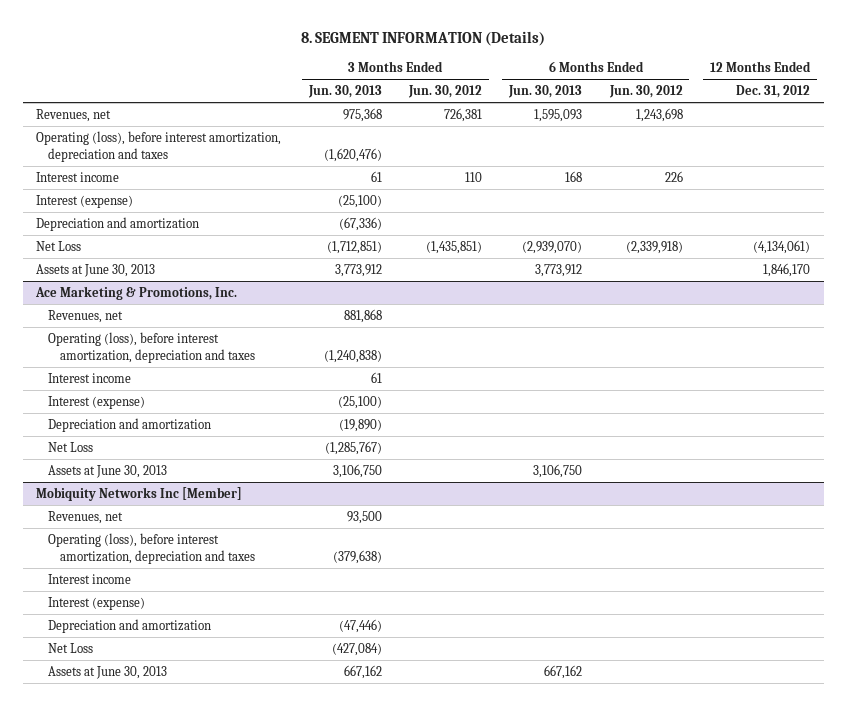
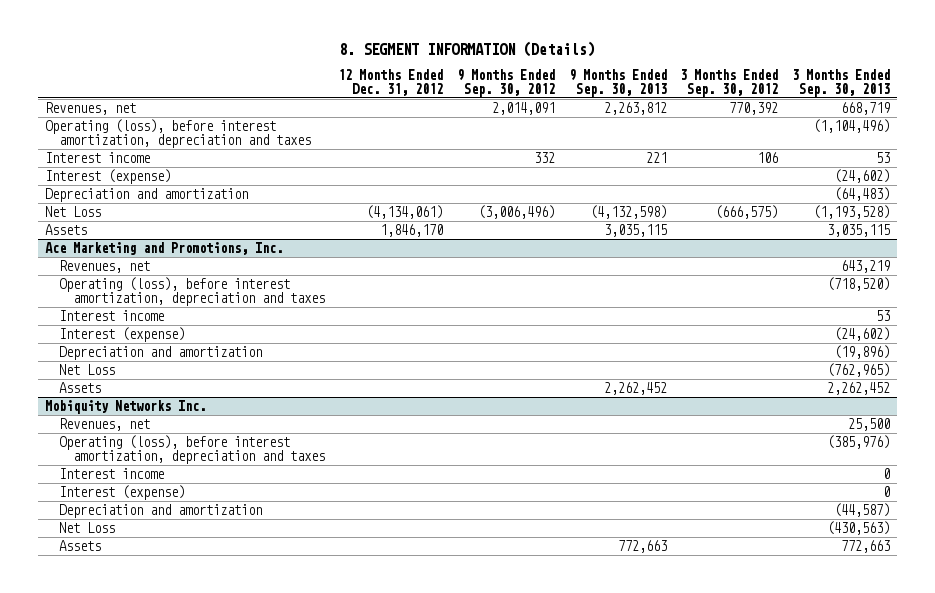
- | 3 Months Ended Jun. 30, 2013 | 3 Months Ended Jun. 30, 2012 | 6 Months Ended Jun. 30, 2013 | 6 Months Ended Jun. 30, 2012 | 12 Months Ended Dec. 31, 2012
+ | 12 Months Ended Dec. 31, 2012 | 9 Months Ended Sep. 30, 2012 | 9 Months Ended Sep. 30, 2013 | 3 Months Ended Sep. 30, 2012 | 3 Months Ended Sep. 30, 2013
- Assets at June 30, 2013 | 3,773,912 | | 3,773,912 | | 1,846,170
- Ace Marketing & Promotions, Inc.
+ Assets | 1,846,170 | | 3,035,115 | | 3,035,115
+ Ace Marketing and Promotions, Inc.
- Assets at June 30, 2013 | 3,106,750 | | 3,106,750 | |
- Mobiquity Networks Inc [Member]
+ Assets | | | 2,262,452 | | 2,262,452
+ Mobiquity Networks Inc.
- Assets at June 30, 2013 | 667,162 | | 667,162 | |
+ Assets | | | 772,663 | | 772,663

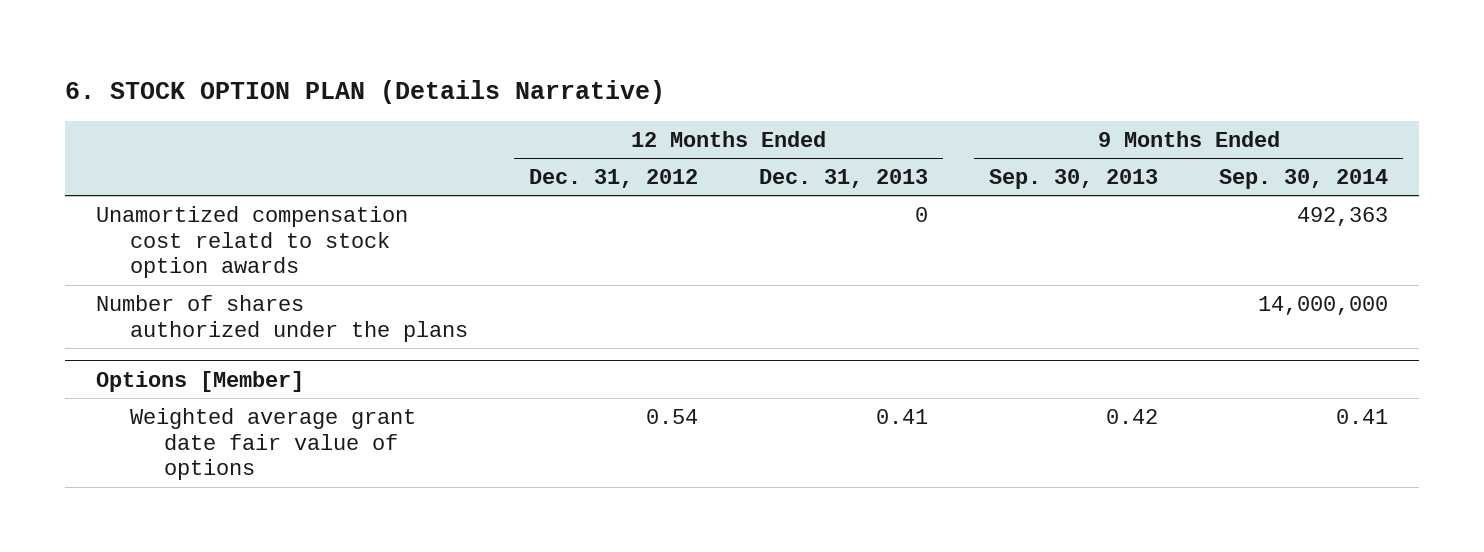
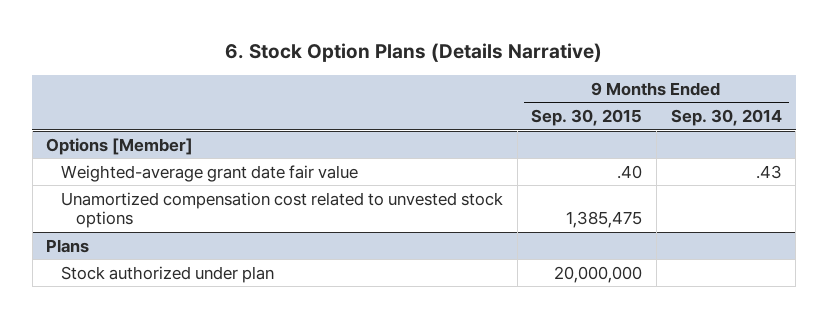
- 6. STOCK OPTION PLAN (Details Narrative)
+ 6. Stock Option Plans (Details Narrative)
- | 12 Months Ended Dec. 31, 2012 | 12 Months Ended Dec. 31, 2013 | 9 Months Ended Sep. 30, 2013 | 9 Months Ended Sep. 30, 2014
+ | 9 Months Ended Sep. 30, 2015 | 9 Months Ended Sep. 30, 2014
- Unamortized compensation cost relatd to stock option awards | | 0 | | 492,363
- Number of shares authorized under the plans | | | | 14,000,000
@ Options [Member]
- Weighted average grant date fair value of options | 0.54 | 0.41 | 0.42 | 0.41
+ Weighted-average grant date fair value | .40 | .43
+ Unamortized compensation cost related to unvested stock options | 1,385,475 |
+ Plans
+ Stock authorized under plan | 20,000,000 |

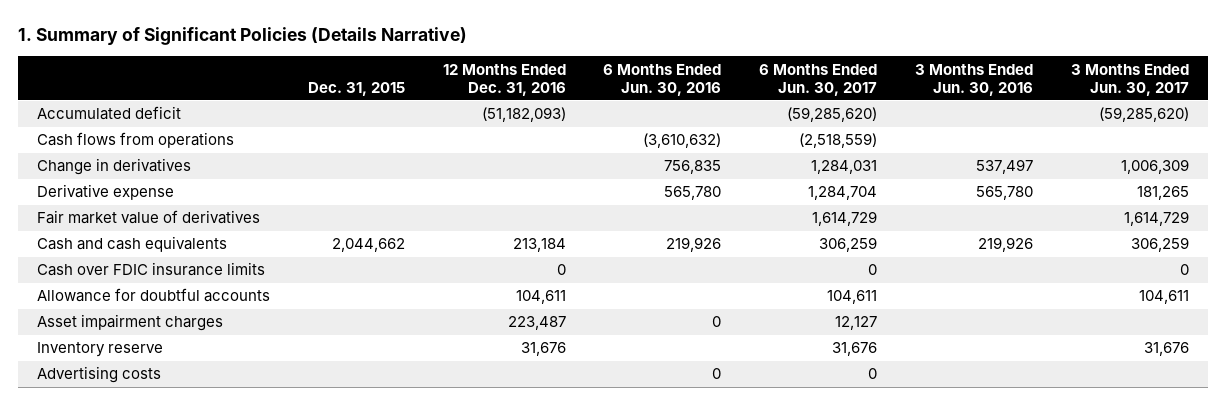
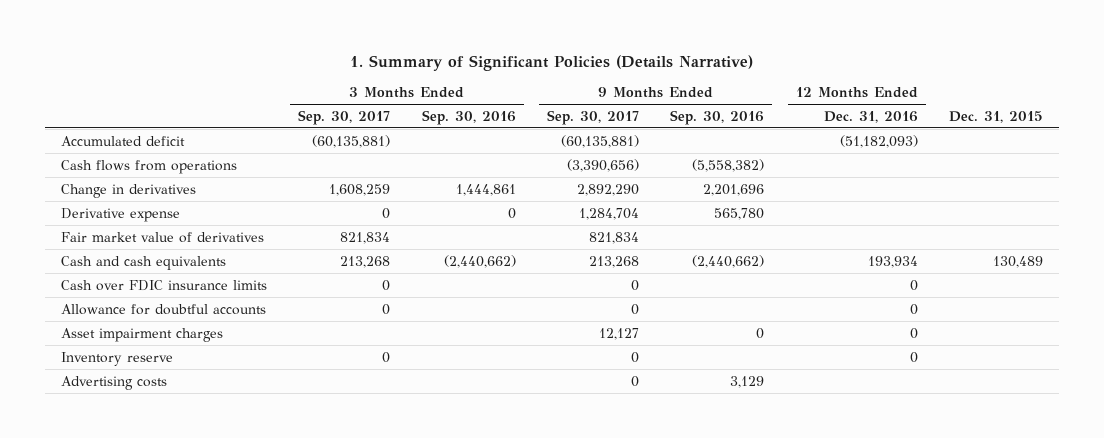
- | Dec. 31, 2015 | 12 Months Ended Dec. 31, 2016 | 6 Months Ended Jun. 30, 2016 | 6 Months Ended Jun. 30, 2017 | 3 Months Ended Jun. 30, 2016 | 3 Months Ended Jun. 30, 2017
+ | 3 Months Ended Sep. 30, 2017 | 3 Months Ended Sep. 30, 2016 | 9 Months Ended Sep. 30, 2017 | 9 Months Ended Sep. 30, 2016 | 12 Months Ended Dec. 31, 2016 | Dec. 31, 2015
- Cash and cash equivalents | 2,044,662 | 213,184 | 219,926 | 306,259 | 219,926 | 306,259
+ Cash and cash equivalents | 213,268 | (2,440,662) | 213,268 | (2,440,662) | 193,934 | 130,489
- Allowance for doubtful accounts | | 104,611 | | 104,611 | | 104,611
- Asset impairment charges | | 223,487 | 0 | 12,127 | |
- Inventory reserve | | 31,676 | | 31,676 | | 31,676
+ Allowance for doubtful accounts | 0 | | 0 | | 0 |
+ Asset impairment charges | | | 12,127 | 0 | 0 |
+ Inventory reserve | 0 | | 0 | | 0 |

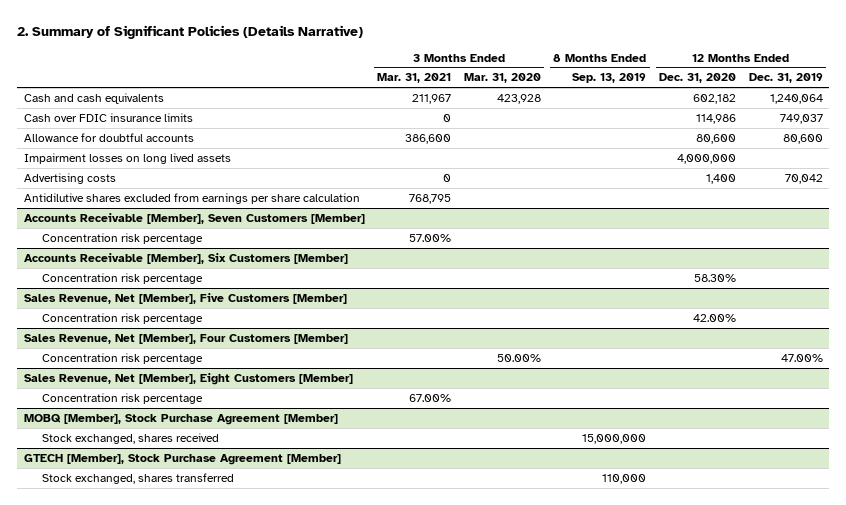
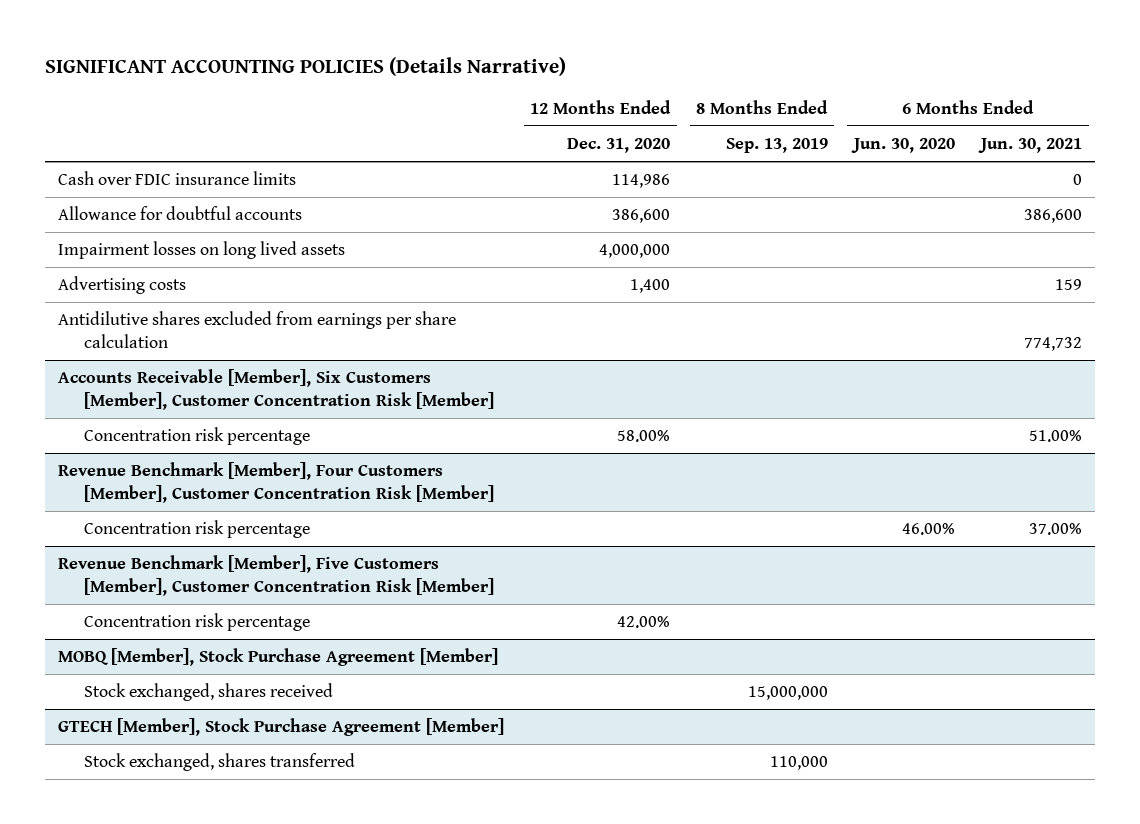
- 2. Summary of Significant Policies (Details Narrative)
+ SIGNIFICANT ACCOUNTING POLICIES (Details Narrative)
- | 3 Months Ended Mar. 31, 2021 | 3 Months Ended Mar. 31, 2020 | 8 Months Ended Sep. 13, 2019 | 12 Months Ended Dec. 31, 2020 | 12 Months Ended Dec. 31, 2019
+ | 12 Months Ended Dec. 31, 2020 | 8 Months Ended Sep. 13, 2019 | 6 Months Ended Jun. 30, 2020 | 6 Months Ended Jun. 30, 2021
- Cash and cash equivalents | 211,967 | 423,928 | | 602,182 | 1,240,064
- Allowance for doubtful accounts | 386,600 | | | 80,600 | 80,600
+ Allowance for doubtful accounts | 386,600 | | | 386,600
- Accounts Receivable [Member], Seven Customers [Member]
- Concentration risk percentage | 57.00% | | | |
- Accounts Receivable [Member], Six Customers [Member]
- Concentration risk percentage | | | | 58.30% |
- Sales Revenue, Net [Member], Five Customers [Member]
+ Accounts Receivable [Member], Six Customers [Member], Customer Concentration Risk [Member]
+ Concentration risk percentage | 58.00% | | | 51.00%
+ Revenue Benchmark [Member], Four Customers [Member], Customer Concentration Risk [Member]
+ Concentration risk percentage | | | 46.00% | 37.00%
+ Revenue Benchmark [Member], Five Customers [Member], Customer Concentration Risk [Member]
- Sales Revenue, Net [Member], Four Customers [Member]
- Concentration risk percentage | | 50.00% | | | 47.00%
- Sales Revenue, Net [Member], Eight Customers [Member]
- Concentration risk percentage | 67.00% | | | |

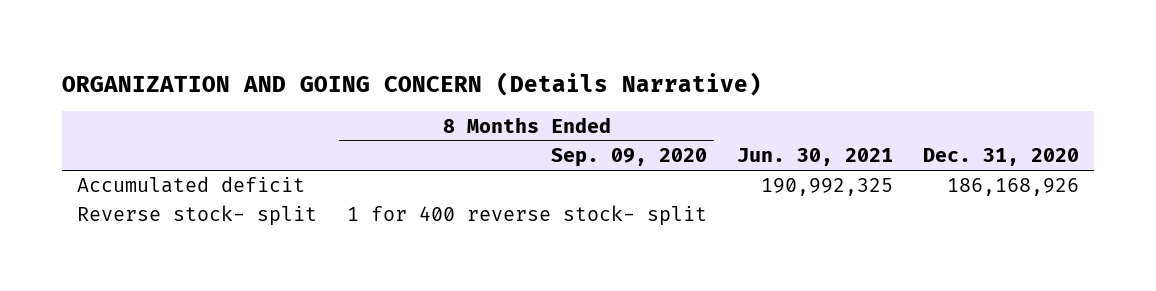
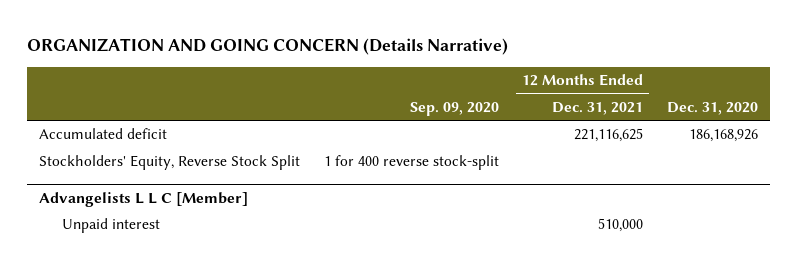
- | 8 Months Ended Sep. 09, 2020 | Jun. 30, 2021 | Dec. 31, 2020
+ | Sep. 09, 2020 | 12 Months Ended Dec. 31, 2021 | Dec. 31, 2020
- Reverse stock- split | 1 for 400 reverse stock- split | |
+ Stockholders' Equity, Reverse Stock Split | 1 for 400 reverse stock-split | |
+ Advangelists L L C [Member]
+ Unpaid interest | | 510,000 |

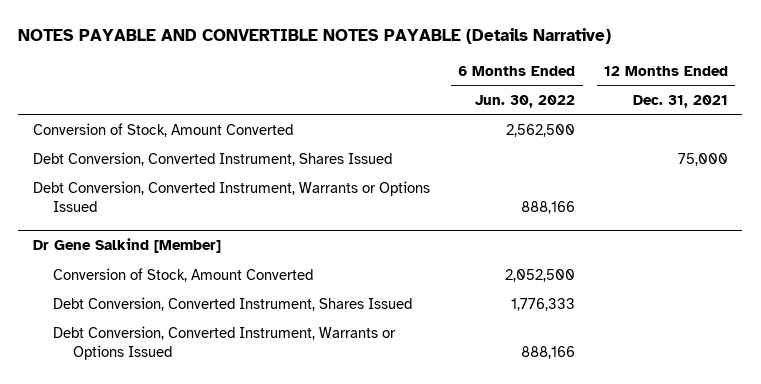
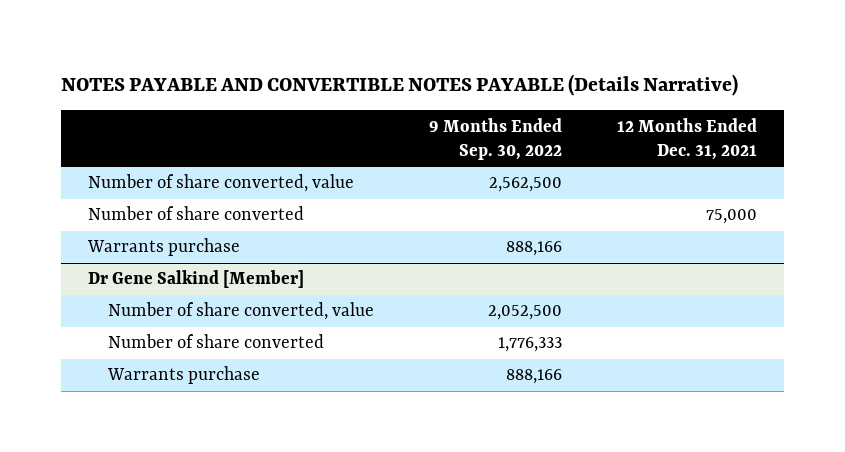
- | 6 Months Ended Jun. 30, 2022 | 12 Months Ended Dec. 31, 2021
+ | 9 Months Ended Sep. 30, 2022 | 12 Months Ended Dec. 31, 2021
- Conversion of Stock, Amount Converted | 2,562,500 |
- Debt Conversion, Converted Instrument, Shares Issued | | 75,000
- Debt Conversion, Converted Instrument, Warrants or Options Issued | 888,166 |
+ Number of share converted, value | 2,562,500 |
+ Number of share converted | | 75,000
+ Warrants purchase | 888,166 |
@ Dr Gene Salkind [Member]
- Conversion of Stock, Amount Converted | 2,052,500 |
- Debt Conversion, Converted Instrument, Shares Issued | 1,776,333 |
- Debt Conversion, Converted Instrument, Warrants or Options Issued | 888,166 |
+ Number of share converted, value | 2,052,500 |
+ Number of share converted | 1,776,333 |
+ Warrants purchase | 888,166 |

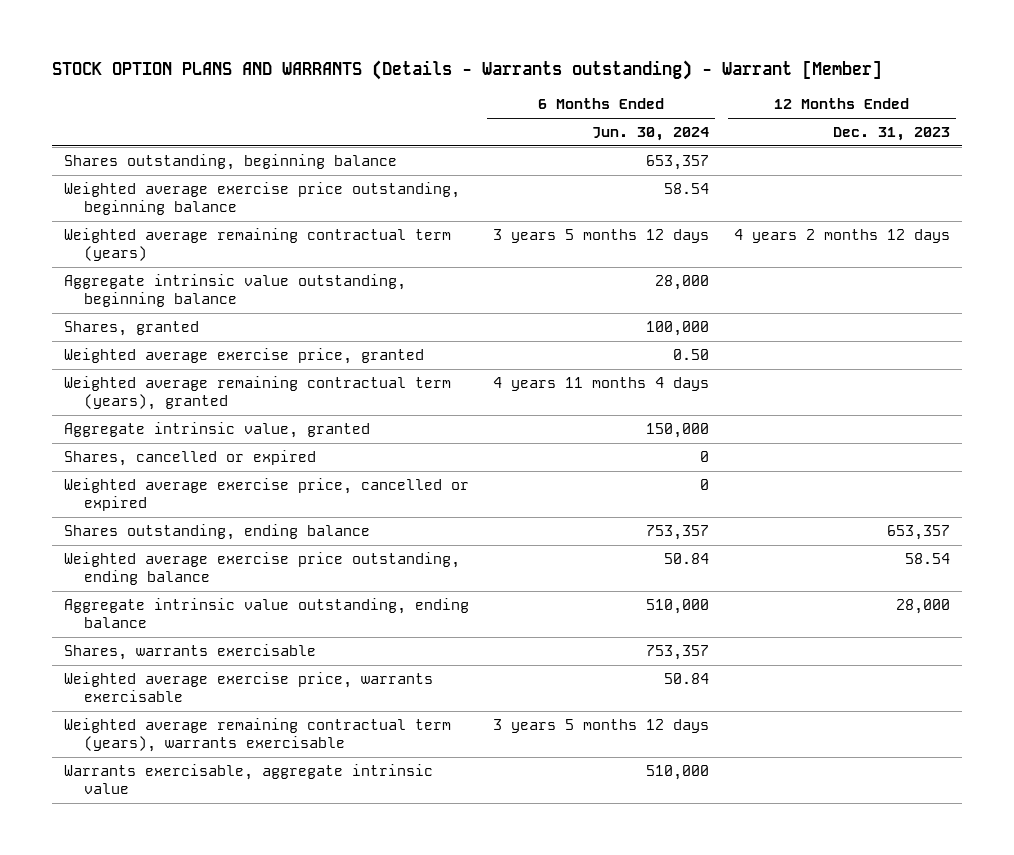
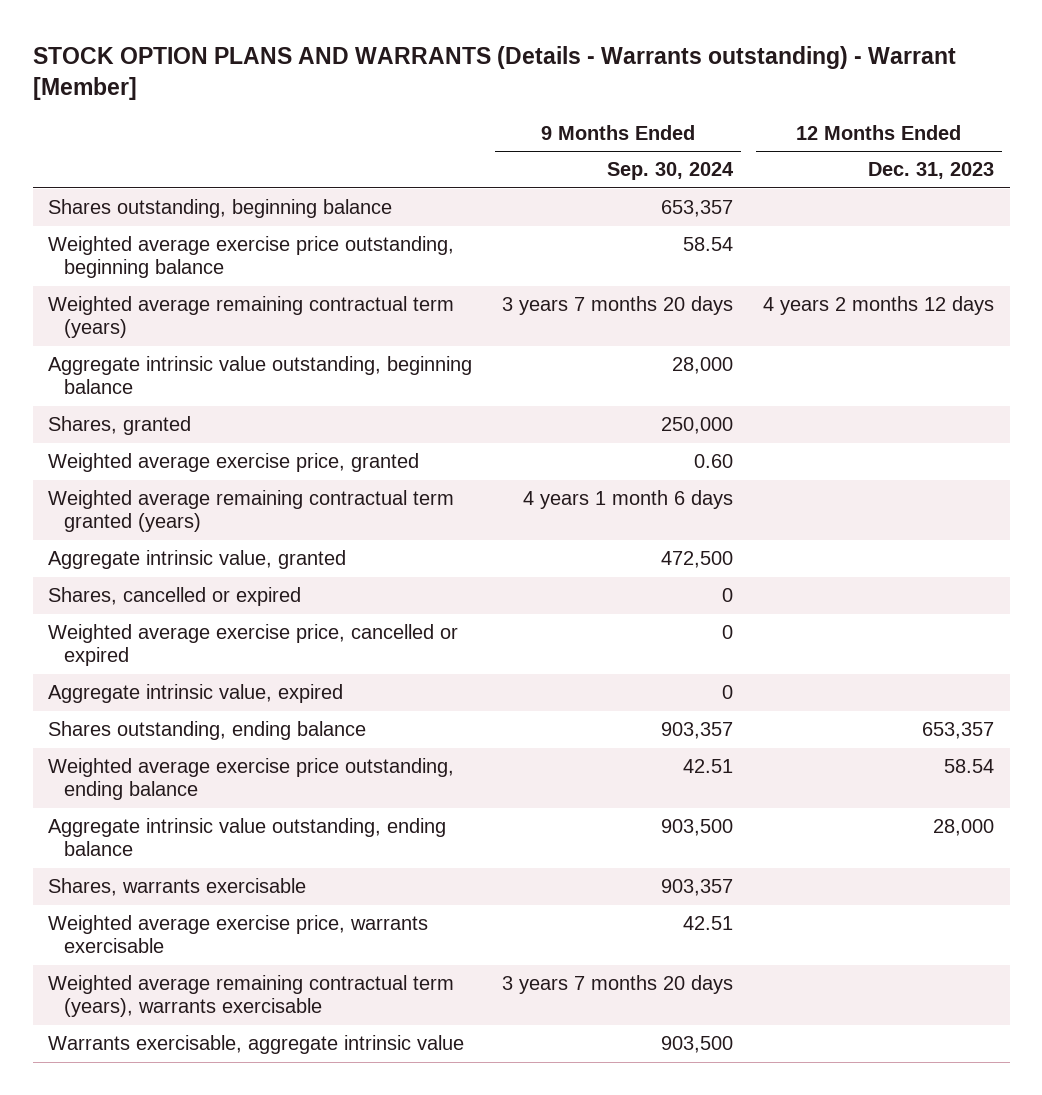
- | 6 Months Ended Jun. 30, 2024 | 12 Months Ended Dec. 31, 2023
+ | 9 Months Ended Sep. 30, 2024 | 12 Months Ended Dec. 31, 2023
- Weighted average remaining contractual term (years), granted | 4 years 11 months 4 days |
+ Weighted average remaining contractual term granted (years) | 4 years 1 month 6 days |
+ Aggregate intrinsic value, expired | 0 |

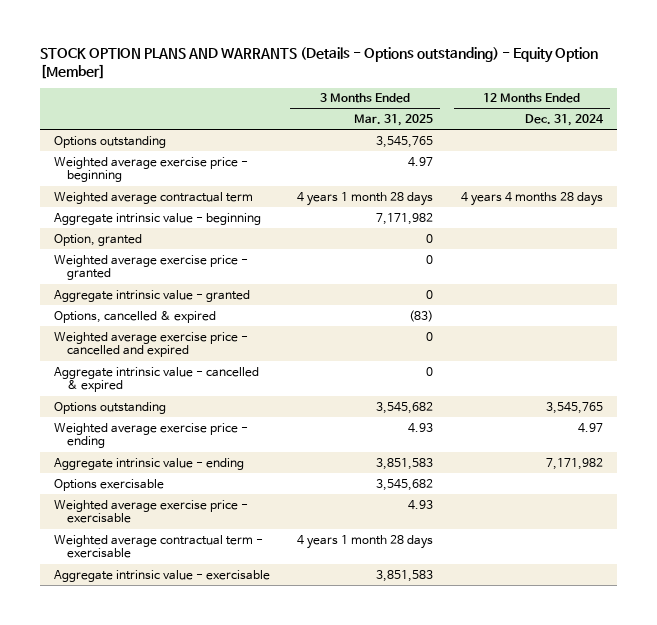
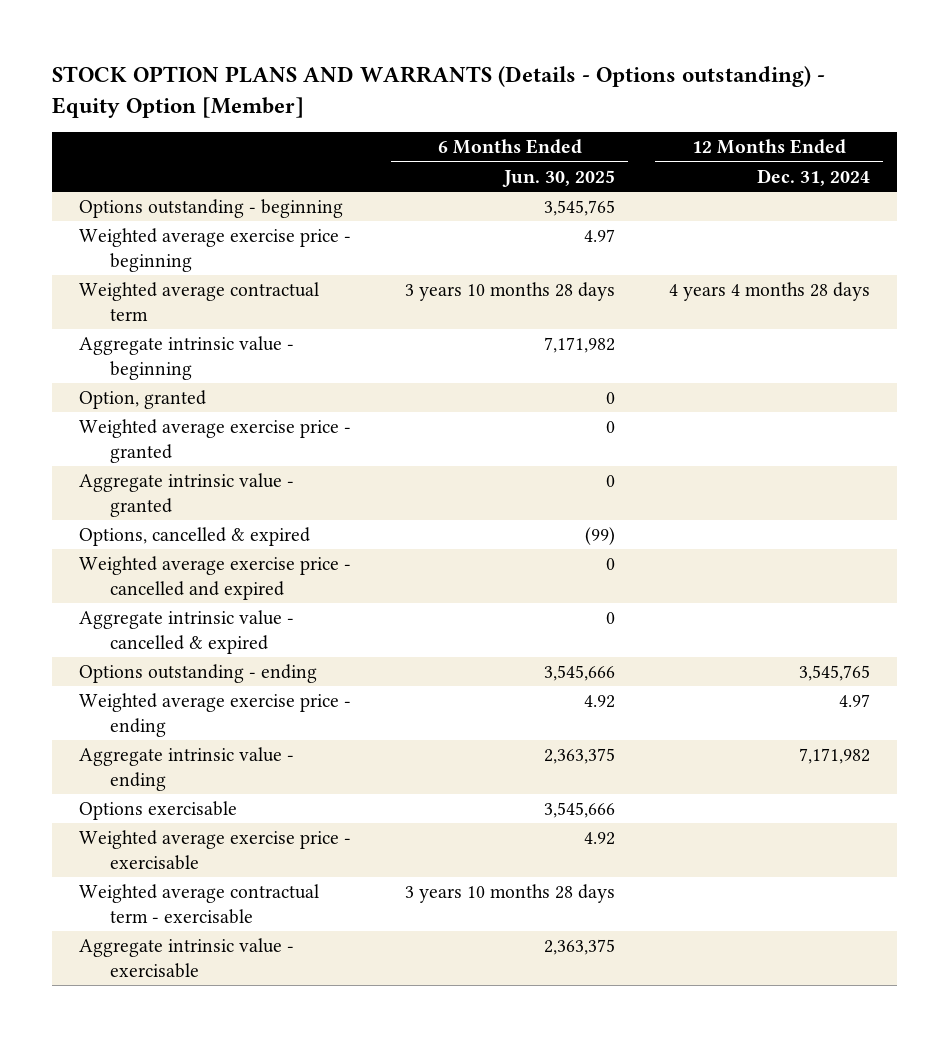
- | 3 Months Ended Mar. 31, 2025 | 12 Months Ended Dec. 31, 2024
+ | 6 Months Ended Jun. 30, 2025 | 12 Months Ended Dec. 31, 2024
- Options outstanding | 3,545,765 |
+ Options outstanding - beginning | 3,545,765 |
- Options outstanding | 3,545,682 | 3,545,765
+ Options outstanding - ending | 3,545,666 | 3,545,765

